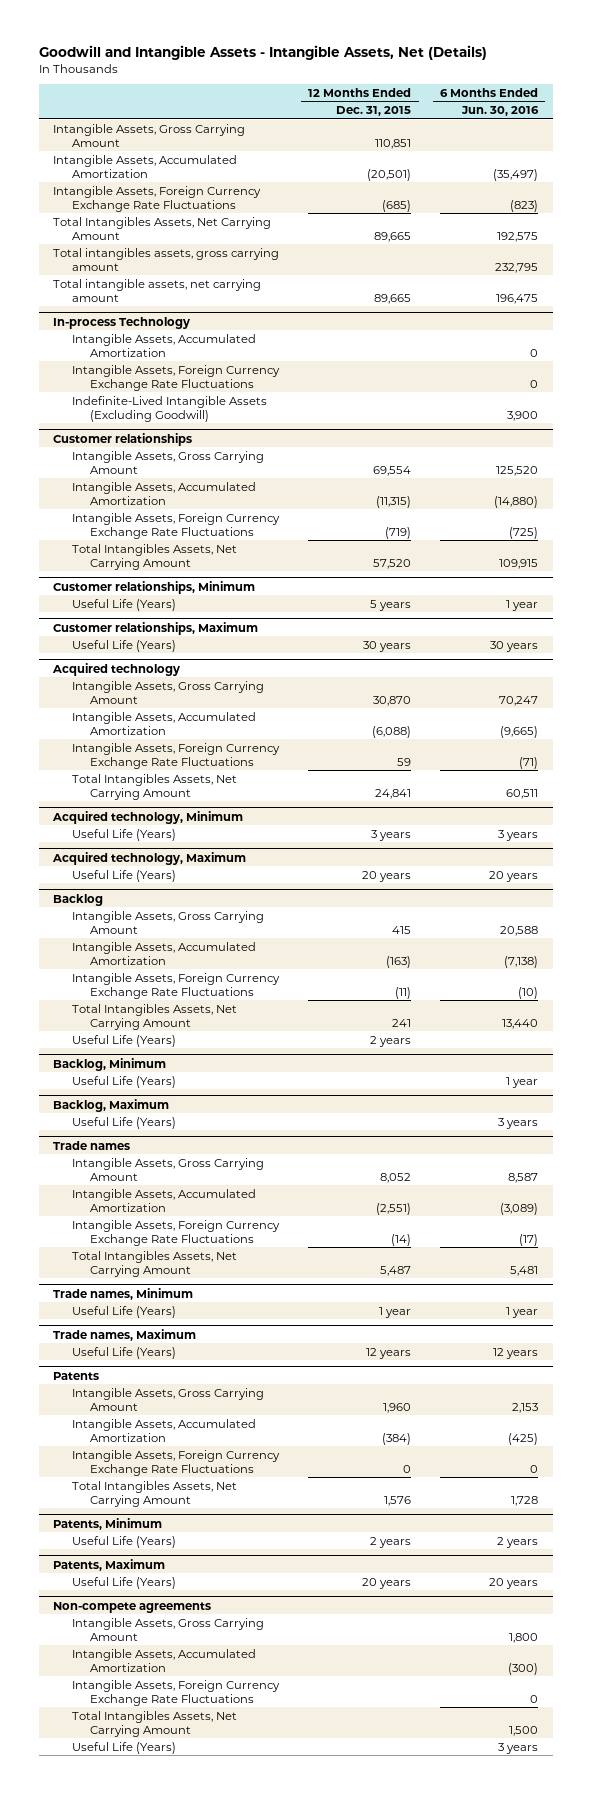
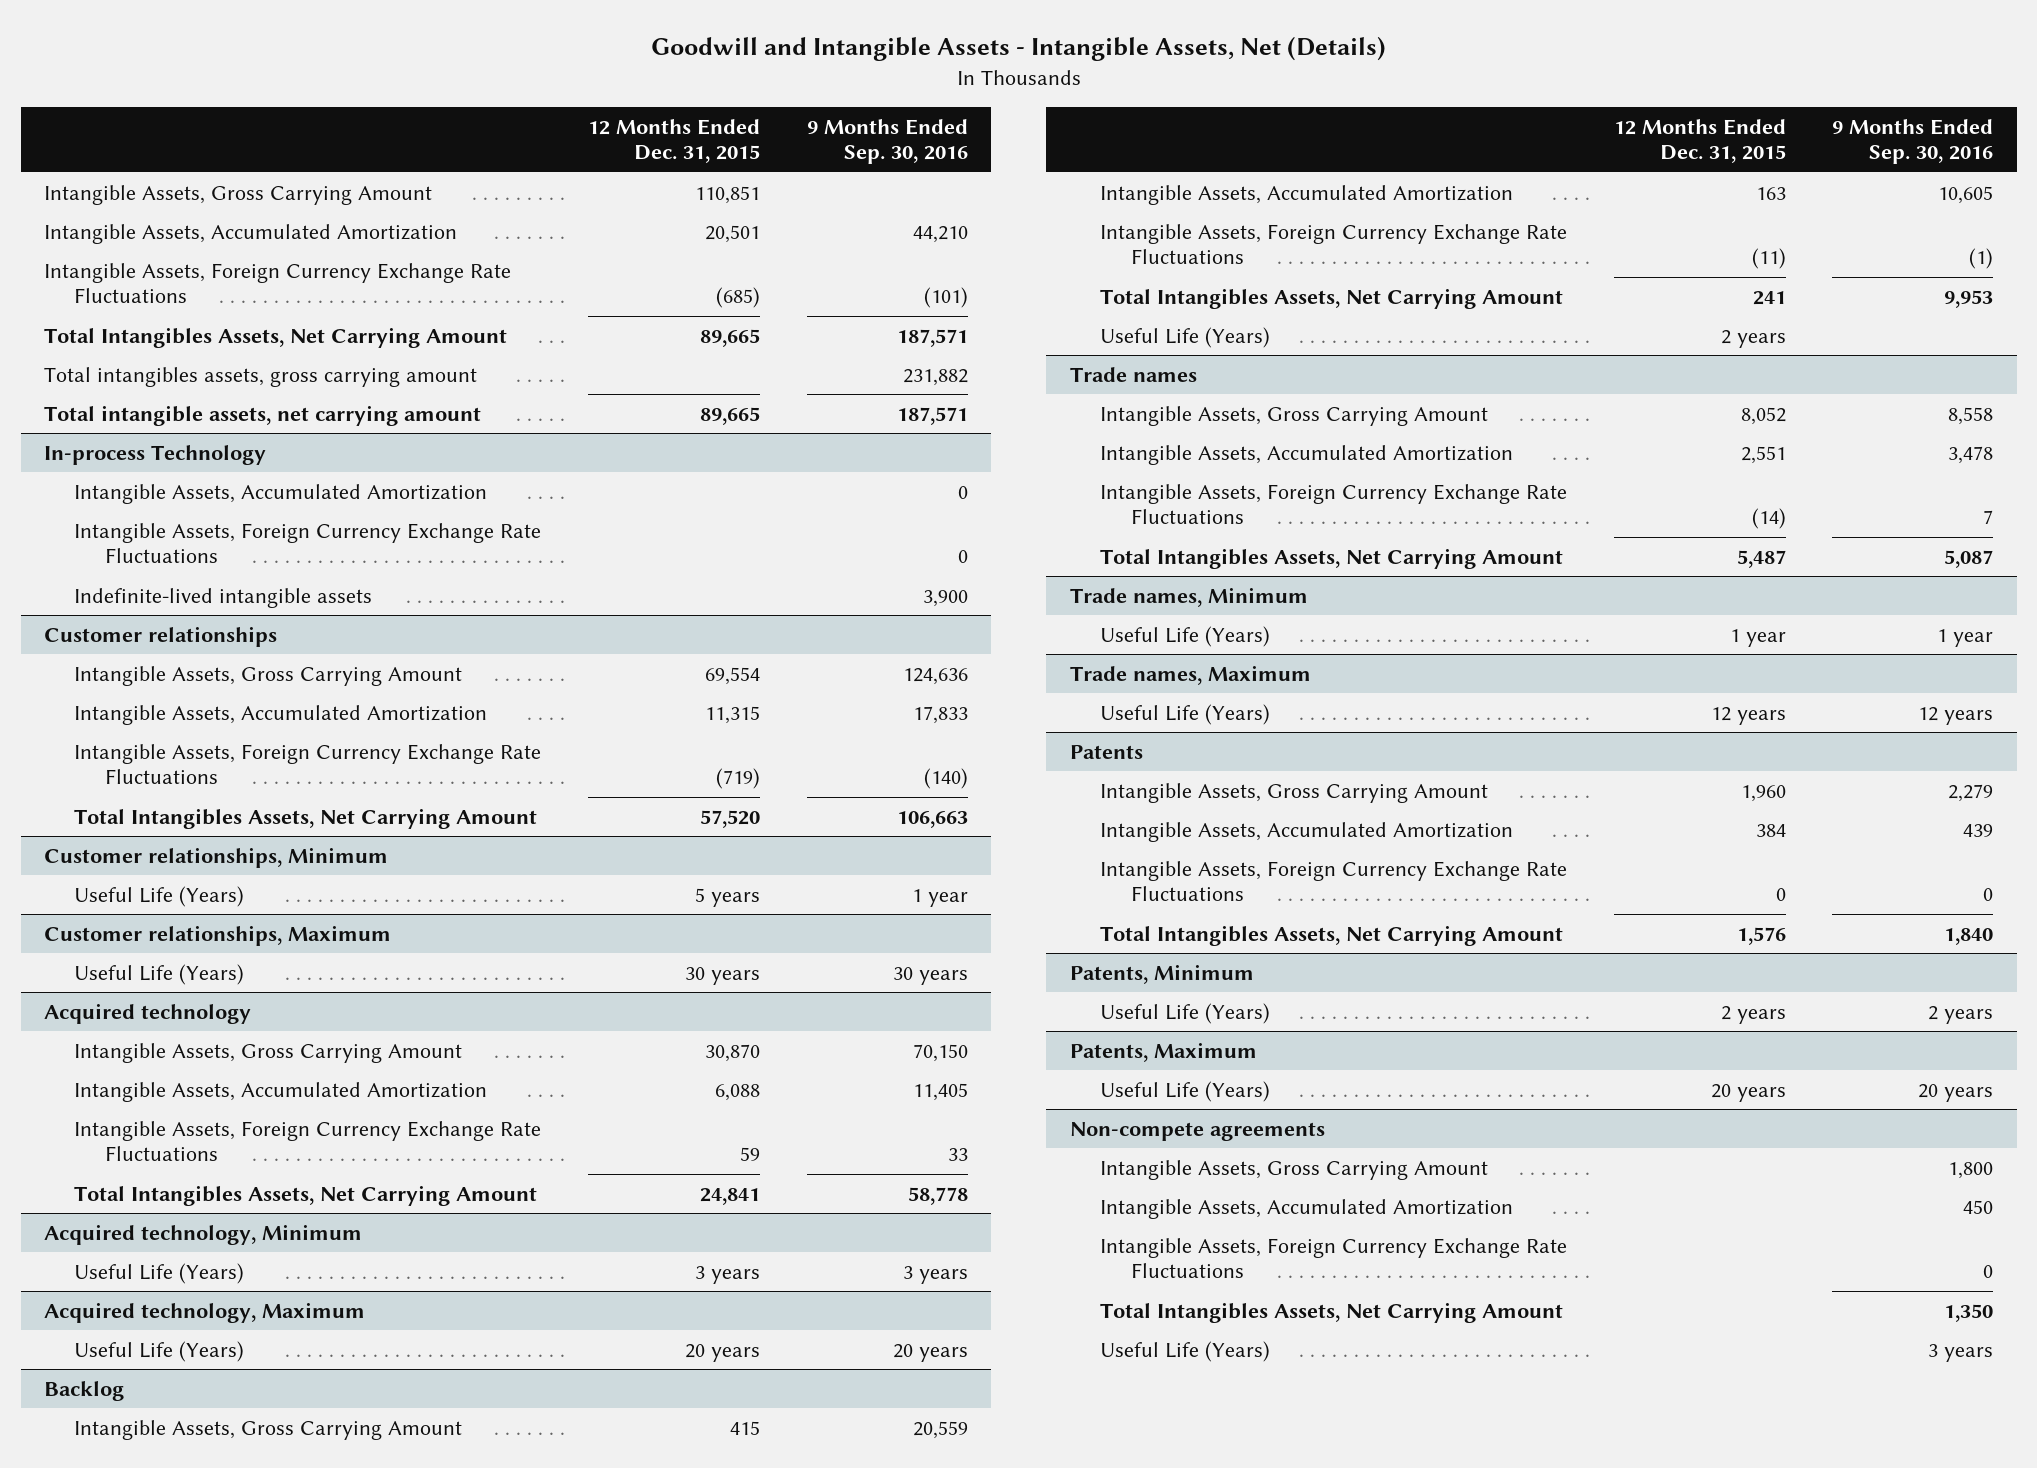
- | 12 Months Ended Dec. 31, 2015 | 6 Months Ended Jun. 30, 2016
+ | 12 Months Ended Dec. 31, 2015 | 9 Months Ended Sep. 30, 2016
- Intangible Assets, Accumulated Amortization | (20,501) | (35,497)
+ Intangible Assets, Accumulated Amortization | 20,501 | 44,210
@ In-process Technology
- Indefinite-Lived Intangible Assets (Excluding Goodwill) | | 3,900
+ Indefinite-lived intangible assets | | 3,900
@ Customer relationships
- Intangible Assets, Accumulated Amortization | (11,315) | (14,880)
+ Intangible Assets, Accumulated Amortization | 11,315 | 17,833
@ Acquired technology
- Intangible Assets, Accumulated Amortization | (6,088) | (9,665)
+ Intangible Assets, Accumulated Amortization | 6,088 | 11,405
@ Backlog
- Intangible Assets, Accumulated Amortization | (163) | (7,138)
+ Intangible Assets, Accumulated Amortization | 163 | 10,605
- Backlog, Minimum
- Useful Life (Years) | | 1 year
- Backlog, Maximum
- Useful Life (Years) | | 3 years
@ Trade names
- Intangible Assets, Accumulated Amortization | (2,551) | (3,089)
+ Intangible Assets, Accumulated Amortization | 2,551 | 3,478
@ Patents
- Intangible Assets, Accumulated Amortization | (384) | (425)
+ Intangible Assets, Accumulated Amortization | 384 | 439

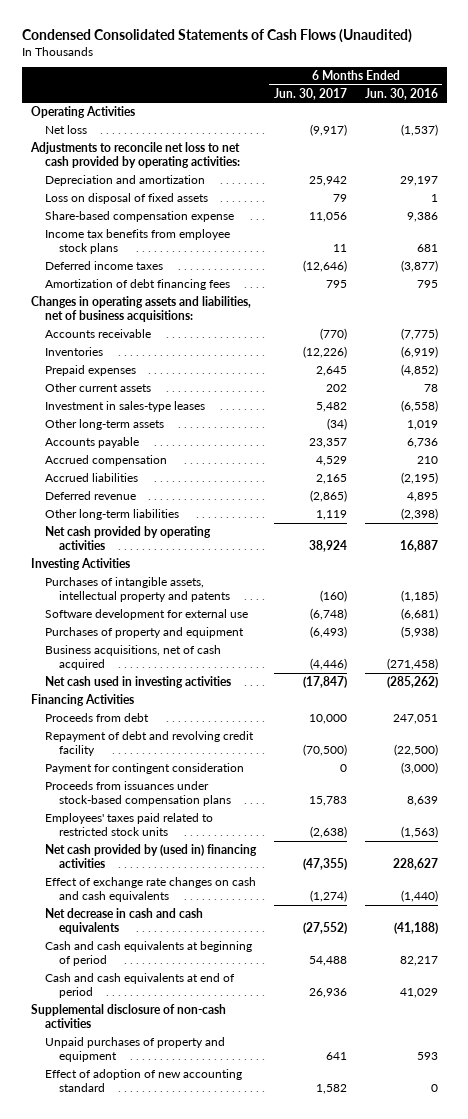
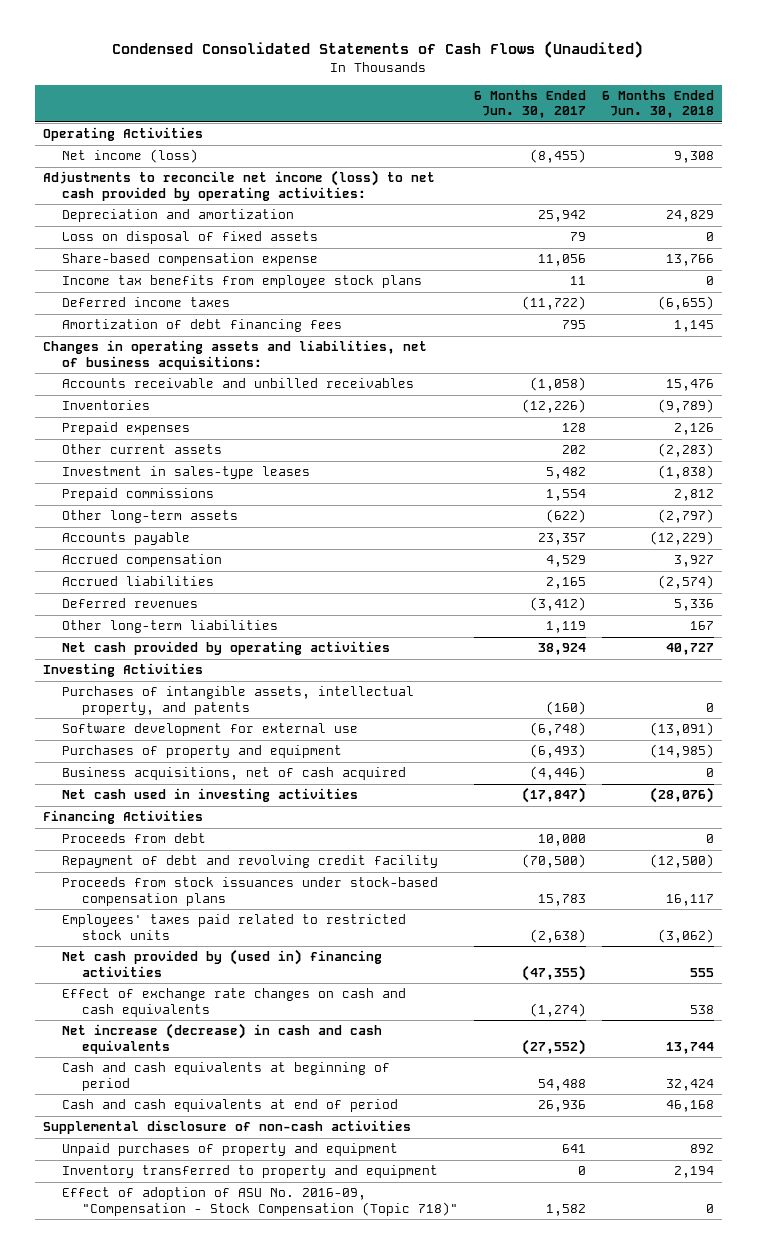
- | 6 Months Ended Jun. 30, 2017 | 6 Months Ended Jun. 30, 2016
+ | 6 Months Ended Jun. 30, 2017 | 6 Months Ended Jun. 30, 2018
- Net loss | (9,917) | (1,537)
- Adjustments to reconcile net loss to net cash provided by operating activities:
+ Net income (loss) | (8,455) | 9,308
+ Adjustments to reconcile net income (loss) to net cash provided by operating activities:
- Deferred income taxes | (12,646) | (3,877)
+ Deferred income taxes | (11,722) | (6,655)
- Accounts receivable | (770) | (7,775)
+ Accounts receivable and unbilled receivables | (1,058) | 15,476
- Prepaid expenses | 2,645 | (4,852)
+ Prepaid expenses | 128 | 2,126
- Other long-term assets | (34) | 1,019
+ Prepaid commissions | 1,554 | 2,812
+ Other long-term assets | (622) | (2,797)
- Deferred revenue | (2,865) | 4,895
+ Deferred revenues | (3,412) | 5,336
- Purchases of intangible assets, intellectual property and patents | (160) | (1,185)
+ Purchases of intangible assets, intellectual property, and patents | (160) | 0
- Payment for contingent consideration | 0 | (3,000)
- Proceeds from issuances under stock-based compensation plans | 15,783 | 8,639
+ Proceeds from stock issuances under stock-based compensation plans | 15,783 | 16,117
- Net decrease in cash and cash equivalents | (27,552) | (41,188)
+ Net increase (decrease) in cash and cash equivalents | (27,552) | 13,744
- Effect of adoption of new accounting standard | 1,582 | 0
+ Inventory transferred to property and equipment | 0 | 2,194
+ Effect of adoption of ASU No. 2016-09, "Compensation - Stock Compensation (Topic 718)" | 1,582 | 0

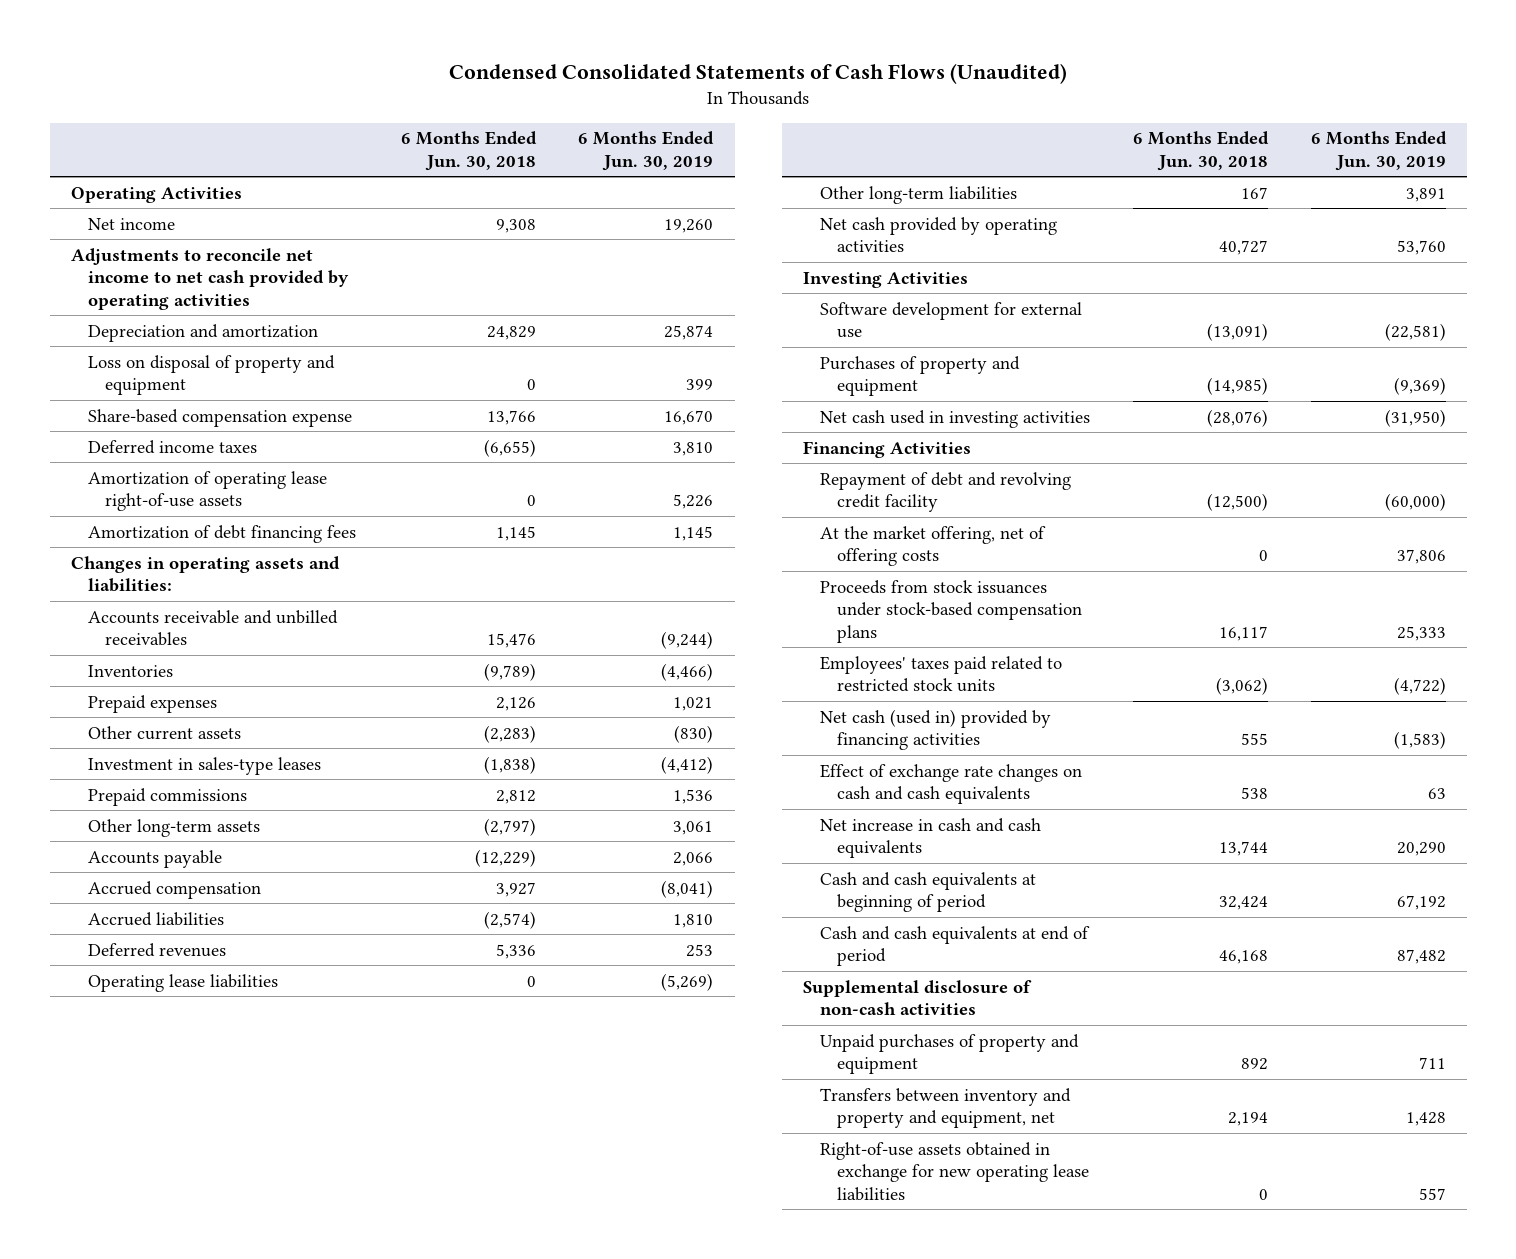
- | 6 Months Ended Jun. 30, 2017 | 6 Months Ended Jun. 30, 2018
+ | 6 Months Ended Jun. 30, 2018 | 6 Months Ended Jun. 30, 2019
- Net income (loss) | (8,455) | 9,308
- Adjustments to reconcile net income (loss) to net cash provided by operating activities:
+ Net income | 9,308 | 19,260
+ Adjustments to reconcile net income to net cash provided by operating activities
- Loss on disposal of fixed assets | 79 | 0
+ Loss on disposal of property and equipment | 0 | 399
- Income tax benefits from employee stock plans | 11 | 0
+ Amortization of operating lease right-of-use assets | 0 | 5,226
- Changes in operating assets and liabilities, net of business acquisitions:
+ Changes in operating assets and liabilities:
+ Operating lease liabilities | 0 | (5,269)
- Purchases of intangible assets, intellectual property, and patents | (160) | 0
- Business acquisitions, net of cash acquired | (4,446) | 0
- Proceeds from debt | 10,000 | 0
+ At the market offering, net of offering costs | 0 | 37,806
- Net cash provided by (used in) financing activities | (47,355) | 555
+ Net cash (used in) provided by financing activities | 555 | (1,583)
- Net increase (decrease) in cash and cash equivalents | (27,552) | 13,744
+ Net increase in cash and cash equivalents | 13,744 | 20,290
- Inventory transferred to property and equipment | 0 | 2,194
- Effect of adoption of ASU No. 2016-09, "Compensation - Stock Compensation (Topic 718)" | 1,582 | 0
+ Transfers between inventory and property and equipment, net | 2,194 | 1,428
+ Right-of-use assets obtained in exchange for new operating lease liabilities | 0 | 557

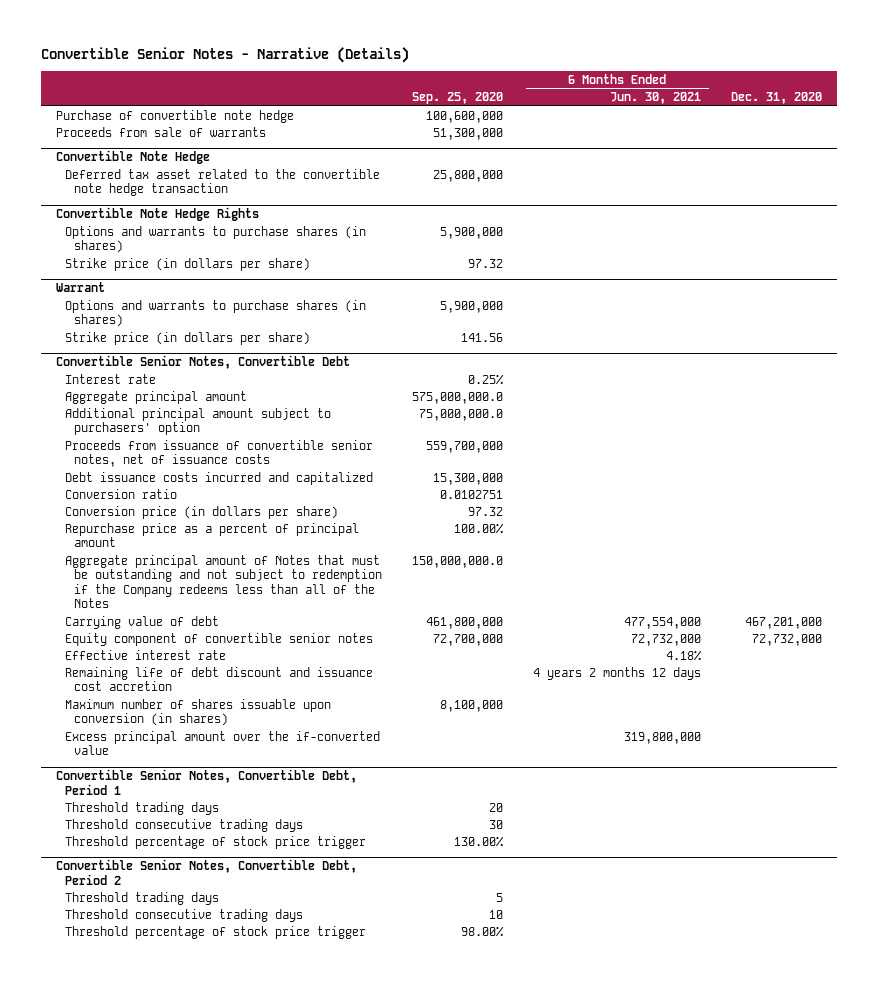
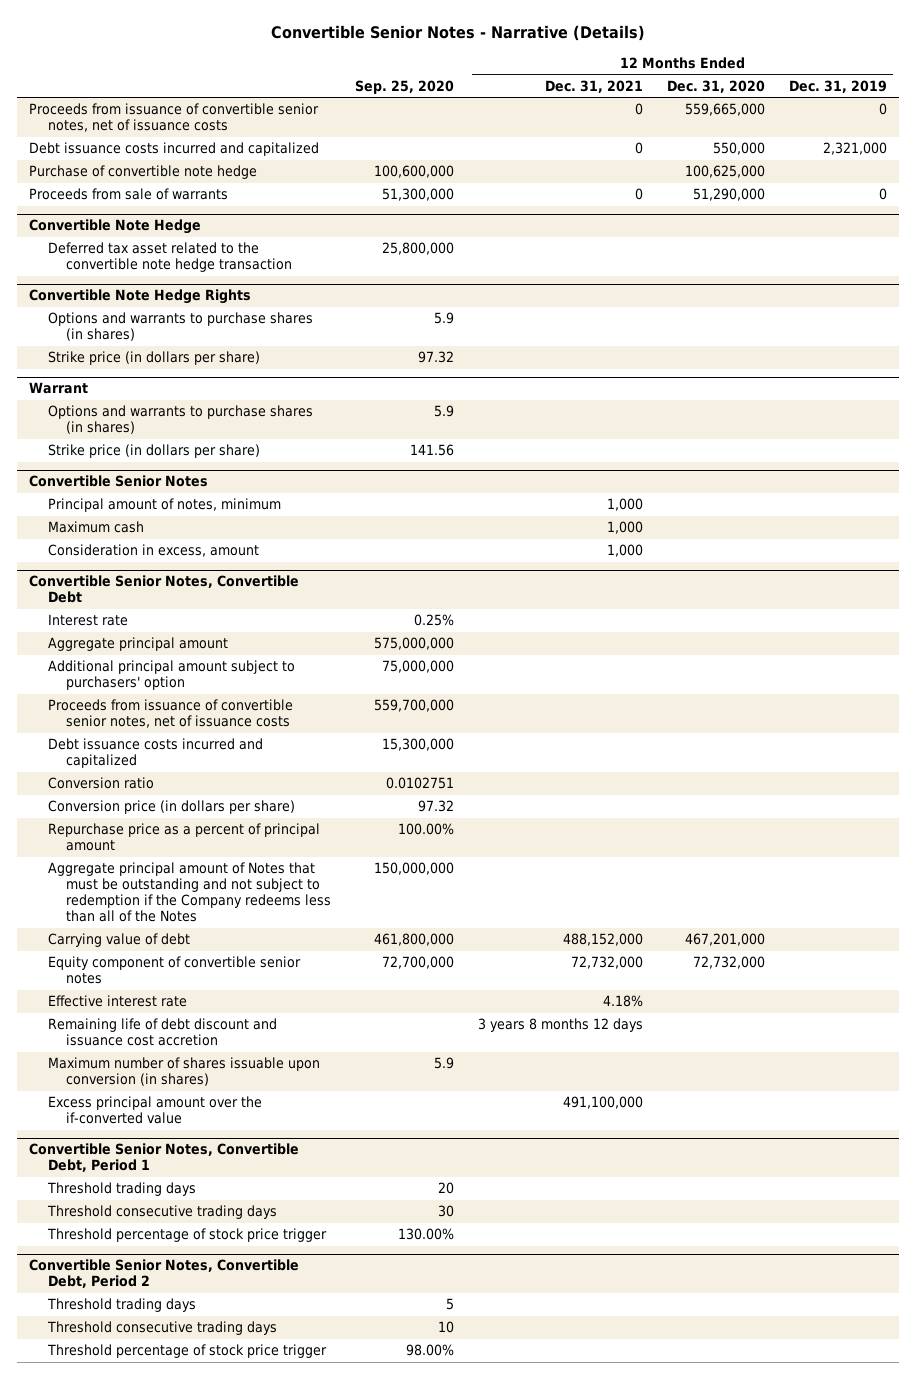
- | Sep. 25, 2020 | 6 Months Ended Jun. 30, 2021 | Dec. 31, 2020
+ | Sep. 25, 2020 | 12 Months Ended Dec. 31, 2021 | 12 Months Ended Dec. 31, 2020 | 12 Months Ended Dec. 31, 2019
+ Proceeds from issuance of convertible senior notes, net of issuance costs | | 0 | 559,665,000 | 0
+ Debt issuance costs incurred and capitalized | | 0 | 550,000 | 2,321,000
@ Convertible Note Hedge Rights
- Options and warrants to purchase shares (in shares) | 5,900,000 | |
+ Options and warrants to purchase shares (in shares) | 5.9 | | |
@ Warrant
- Options and warrants to purchase shares (in shares) | 5,900,000 | |
+ Options and warrants to purchase shares (in shares) | 5.9 | | |
+ Convertible Senior Notes
+ Principal amount of notes, minimum | | 1,000 | |
+ Maximum cash | | 1,000 | |
+ Consideration in excess, amount | | 1,000 | |
@ Convertible Senior Notes, Convertible Debt
- Aggregate principal amount | 575,000,000.0 | |
- Additional principal amount subject to purchasers' option | 75,000,000.0 | |
+ Aggregate principal amount | 575,000,000 | | |
+ Additional principal amount subject to purchasers' option | 75,000,000 | | |
- Aggregate principal amount of Notes that must be outstanding and not subject to redemption if the Company redeems less than all of the Notes | 150,000,000.0 | |
+ Aggregate principal amount of Notes that must be outstanding and not subject to redemption if the Company redeems less than all of the Notes | 150,000,000 | | |
- Maximum number of shares issuable upon conversion (in shares) | 8,100,000 | |
+ Maximum number of shares issuable upon conversion (in shares) | 5.9 | | |

